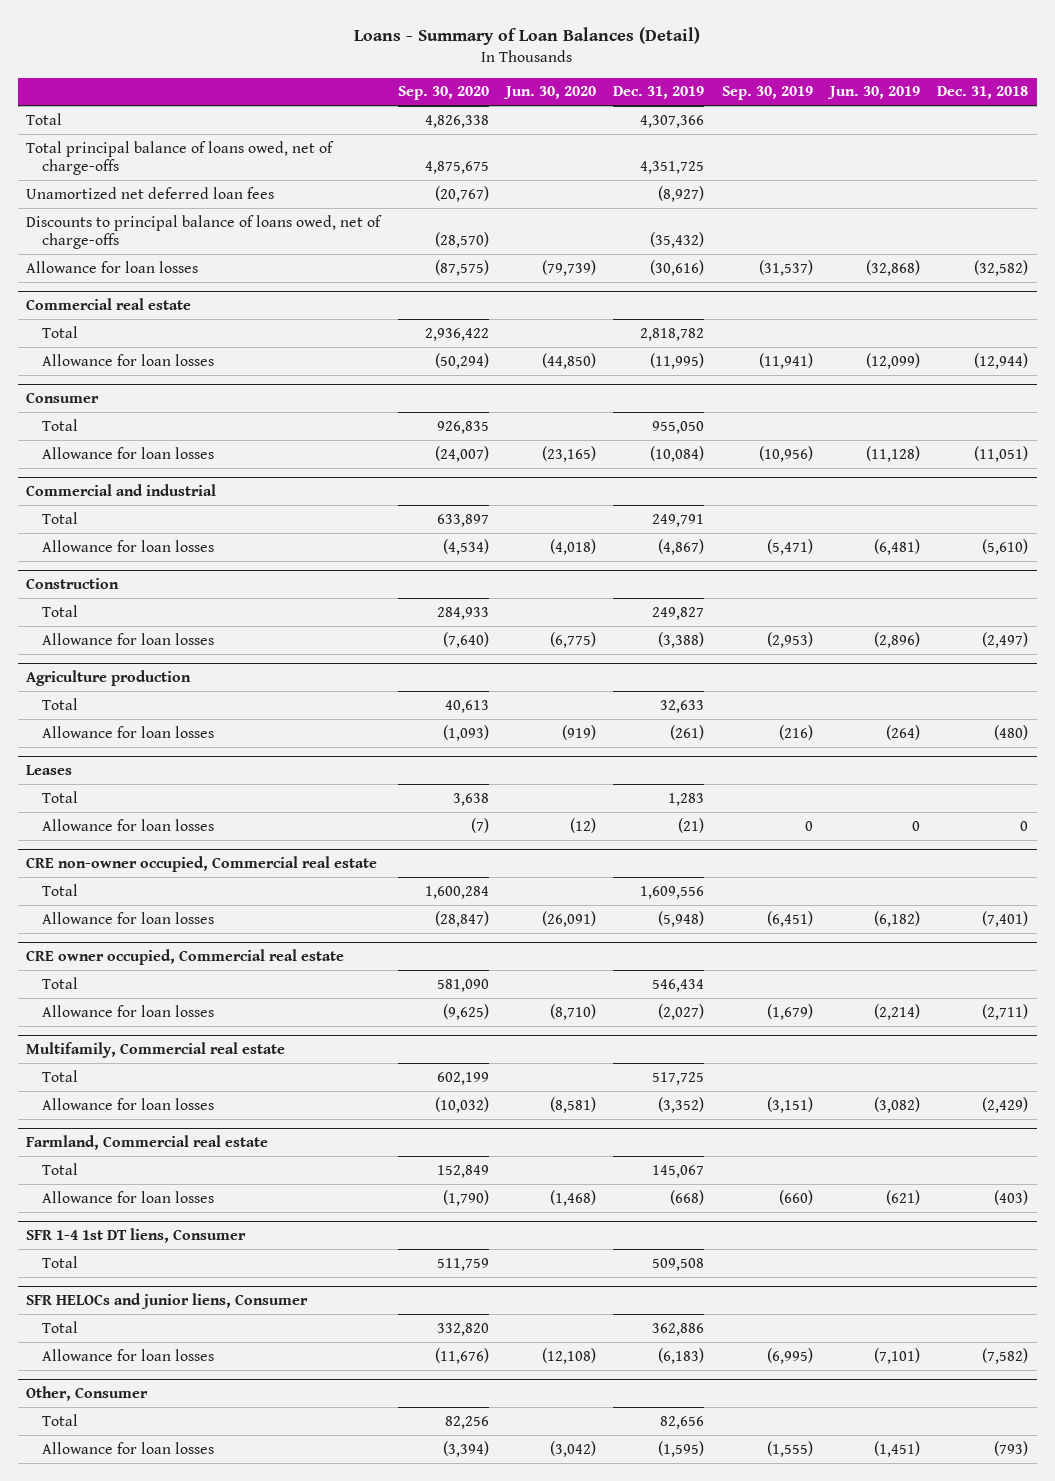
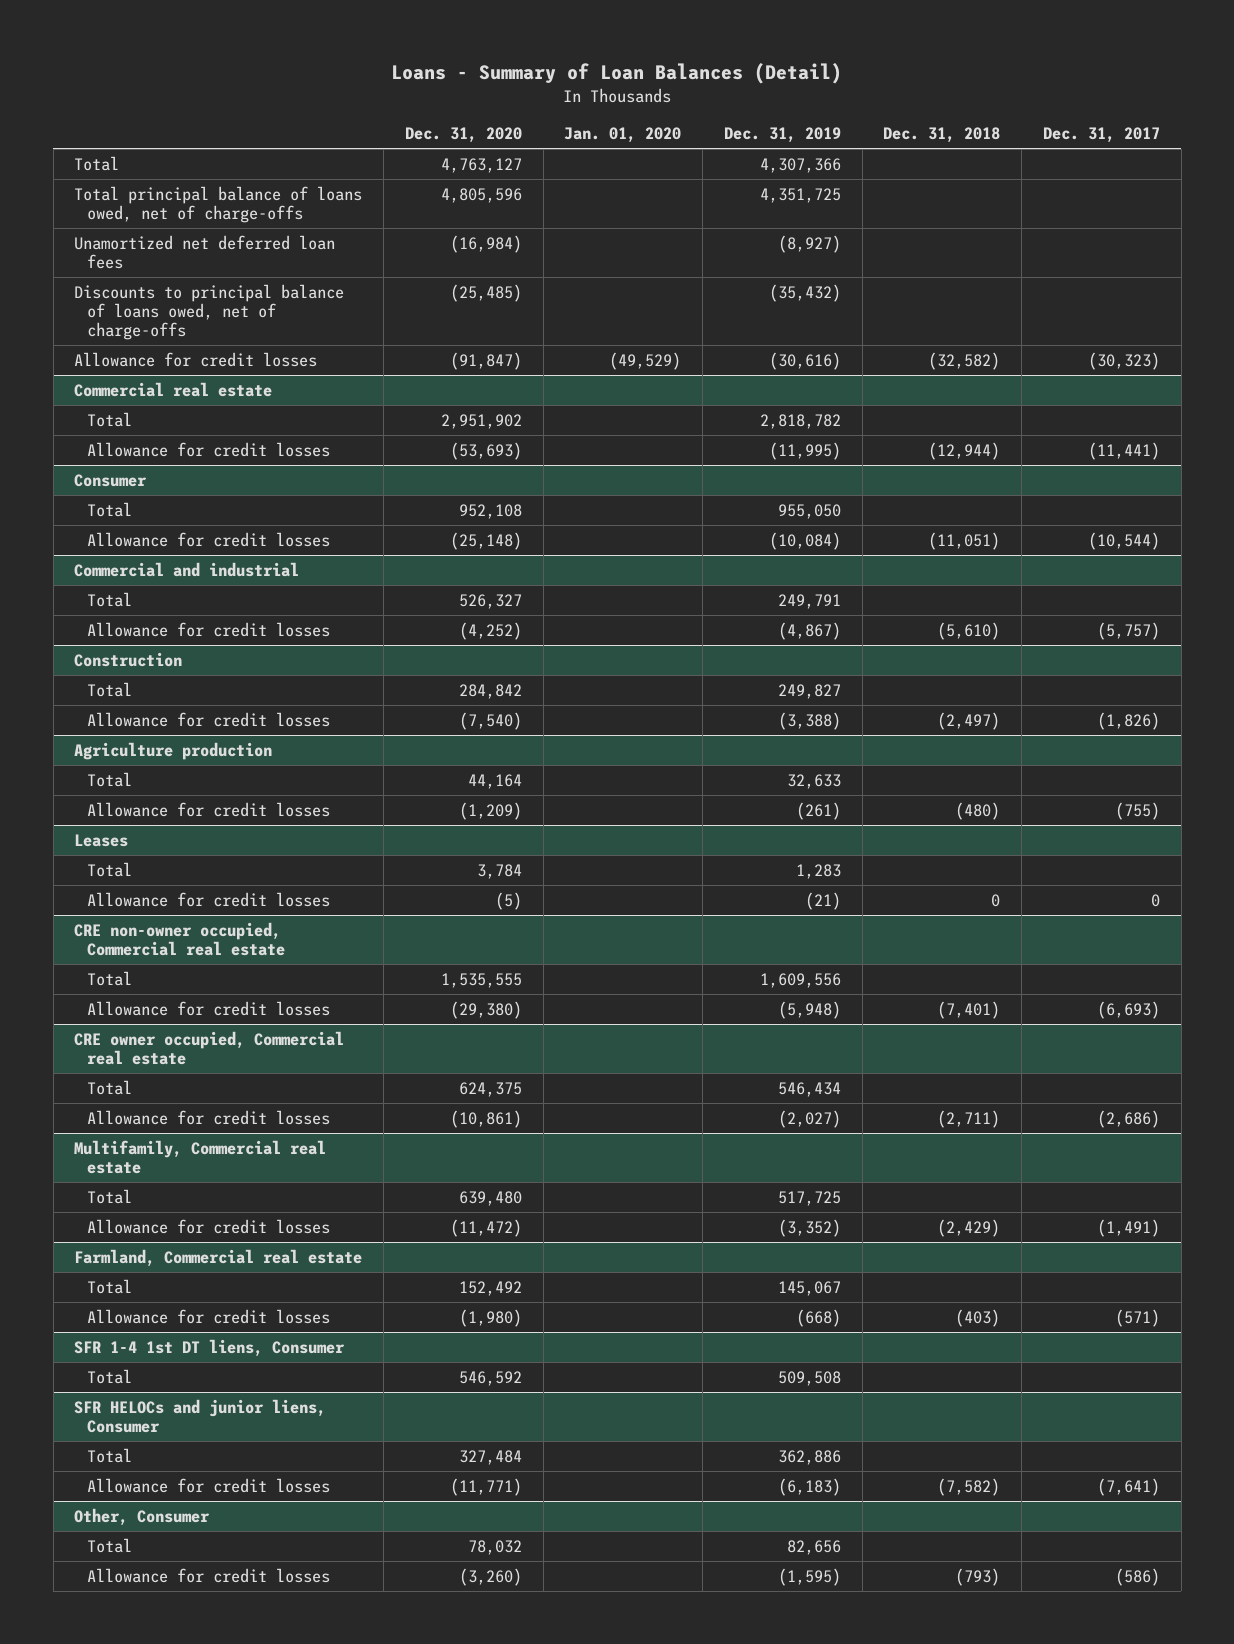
- | Sep. 30, 2020 | Jun. 30, 2020 | Dec. 31, 2019 | Sep. 30, 2019 | Jun. 30, 2019 | Dec. 31, 2018
+ | Dec. 31, 2020 | Jan. 01, 2020 | Dec. 31, 2019 | Dec. 31, 2018 | Dec. 31, 2017
- Allowance for loan losses | (87,575) | (79,739) | (30,616) | (31,537) | (32,868) | (32,582)
+ Allowance for credit losses | (91,847) | (49,529) | (30,616) | (32,582) | (30,323)
@ Commercial real estate
- Allowance for loan losses | (50,294) | (44,850) | (11,995) | (11,941) | (12,099) | (12,944)
+ Allowance for credit losses | (53,693) | | (11,995) | (12,944) | (11,441)
@ Consumer
- Allowance for loan losses | (24,007) | (23,165) | (10,084) | (10,956) | (11,128) | (11,051)
+ Allowance for credit losses | (25,148) | | (10,084) | (11,051) | (10,544)
@ Commercial and industrial
- Allowance for loan losses | (4,534) | (4,018) | (4,867) | (5,471) | (6,481) | (5,610)
+ Allowance for credit losses | (4,252) | | (4,867) | (5,610) | (5,757)
@ Construction
- Allowance for loan losses | (7,640) | (6,775) | (3,388) | (2,953) | (2,896) | (2,497)
+ Allowance for credit losses | (7,540) | | (3,388) | (2,497) | (1,826)
@ Agriculture production
- Allowance for loan losses | (1,093) | (919) | (261) | (216) | (264) | (480)
+ Allowance for credit losses | (1,209) | | (261) | (480) | (755)
@ Leases
- Allowance for loan losses | (7) | (12) | (21) | 0 | 0 | 0
+ Allowance for credit losses | (5) | | (21) | 0 | 0
@ CRE non-owner occupied, Commercial real estate
- Allowance for loan losses | (28,847) | (26,091) | (5,948) | (6,451) | (6,182) | (7,401)
+ Allowance for credit losses | (29,380) | | (5,948) | (7,401) | (6,693)
@ CRE owner occupied, Commercial real estate
- Allowance for loan losses | (9,625) | (8,710) | (2,027) | (1,679) | (2,214) | (2,711)
+ Allowance for credit losses | (10,861) | | (2,027) | (2,711) | (2,686)
@ Multifamily, Commercial real estate
- Allowance for loan losses | (10,032) | (8,581) | (3,352) | (3,151) | (3,082) | (2,429)
+ Allowance for credit losses | (11,472) | | (3,352) | (2,429) | (1,491)
@ Farmland, Commercial real estate
- Allowance for loan losses | (1,790) | (1,468) | (668) | (660) | (621) | (403)
+ Allowance for credit losses | (1,980) | | (668) | (403) | (571)
@ SFR HELOCs and junior liens, Consumer
- Allowance for loan losses | (11,676) | (12,108) | (6,183) | (6,995) | (7,101) | (7,582)
+ Allowance for credit losses | (11,771) | | (6,183) | (7,582) | (7,641)
@ Other, Consumer
- Allowance for loan losses | (3,394) | (3,042) | (1,595) | (1,555) | (1,451) | (793)
+ Allowance for credit losses | (3,260) | | (1,595) | (793) | (586)

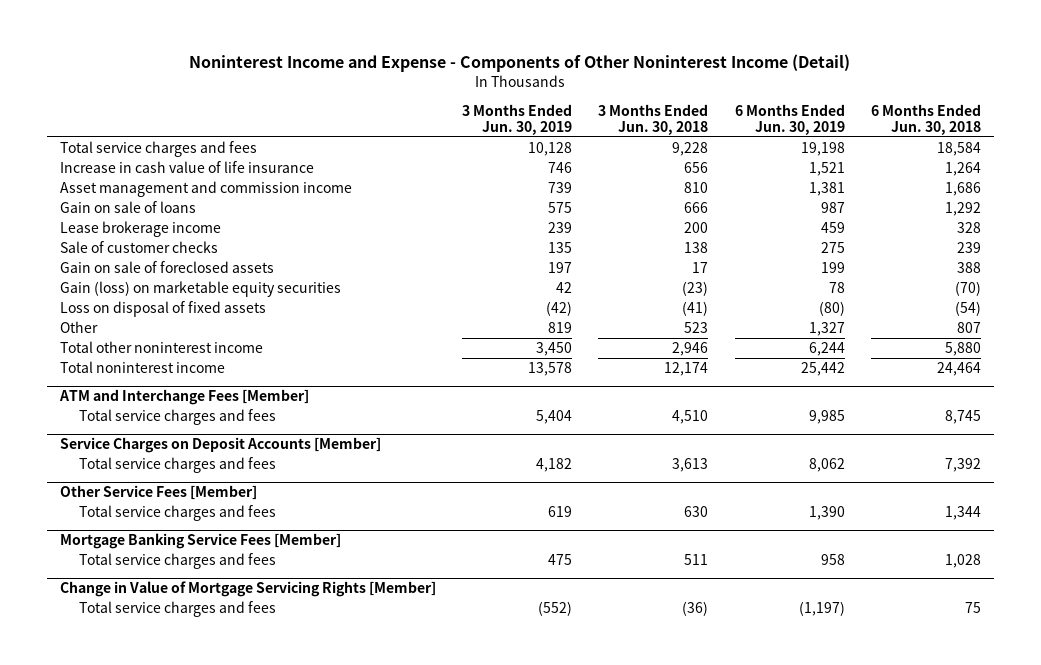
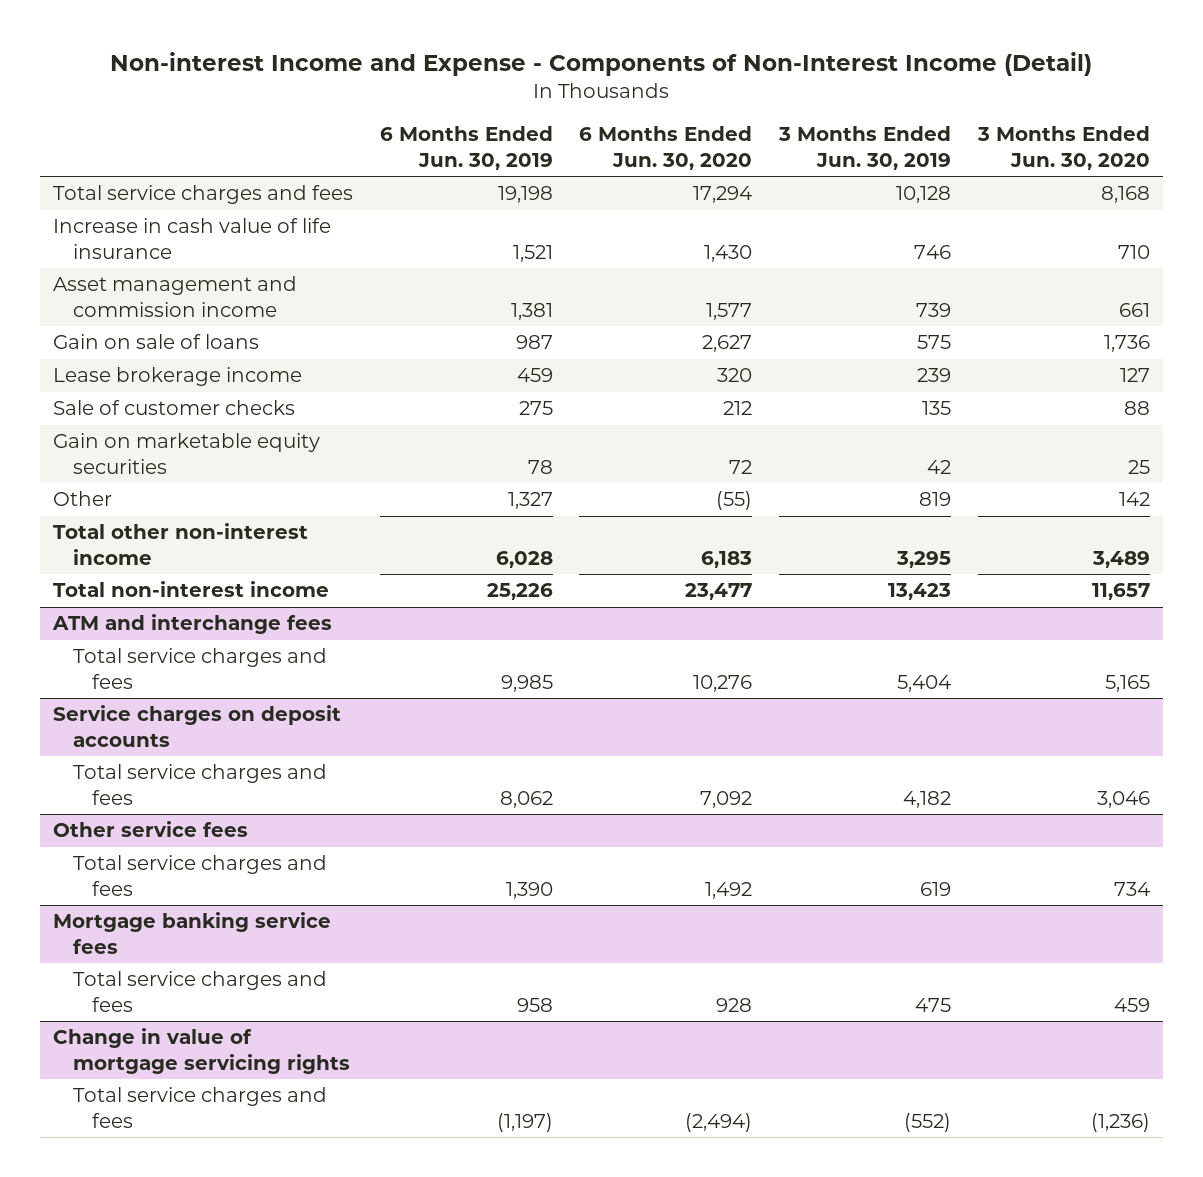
- Noninterest Income and Expense - Components of Other Noninterest Income (Detail)
+ Non-interest Income and Expense - Components of Non-Interest Income (Detail)
- | 3 Months Ended Jun. 30, 2019 | 3 Months Ended Jun. 30, 2018 | 6 Months Ended Jun. 30, 2019 | 6 Months Ended Jun. 30, 2018
+ | 6 Months Ended Jun. 30, 2019 | 6 Months Ended Jun. 30, 2020 | 3 Months Ended Jun. 30, 2019 | 3 Months Ended Jun. 30, 2020
- Gain on sale of foreclosed assets | 197 | 17 | 199 | 388
- Gain (loss) on marketable equity securities | 42 | (23) | 78 | (70)
- Loss on disposal of fixed assets | (42) | (41) | (80) | (54)
+ Gain on marketable equity securities | 78 | 72 | 42 | 25
- Total other noninterest income | 3,450 | 2,946 | 6,244 | 5,880
- Total noninterest income | 13,578 | 12,174 | 25,442 | 24,464
- ATM and Interchange Fees [Member]
+ Total other non-interest income | 6,028 | 6,183 | 3,295 | 3,489
+ Total non-interest income | 25,226 | 23,477 | 13,423 | 11,657
+ ATM and interchange fees
- Service Charges on Deposit Accounts [Member]
+ Service charges on deposit accounts
- Other Service Fees [Member]
+ Other service fees
- Mortgage Banking Service Fees [Member]
+ Mortgage banking service fees
- Change in Value of Mortgage Servicing Rights [Member]
+ Change in value of mortgage servicing rights

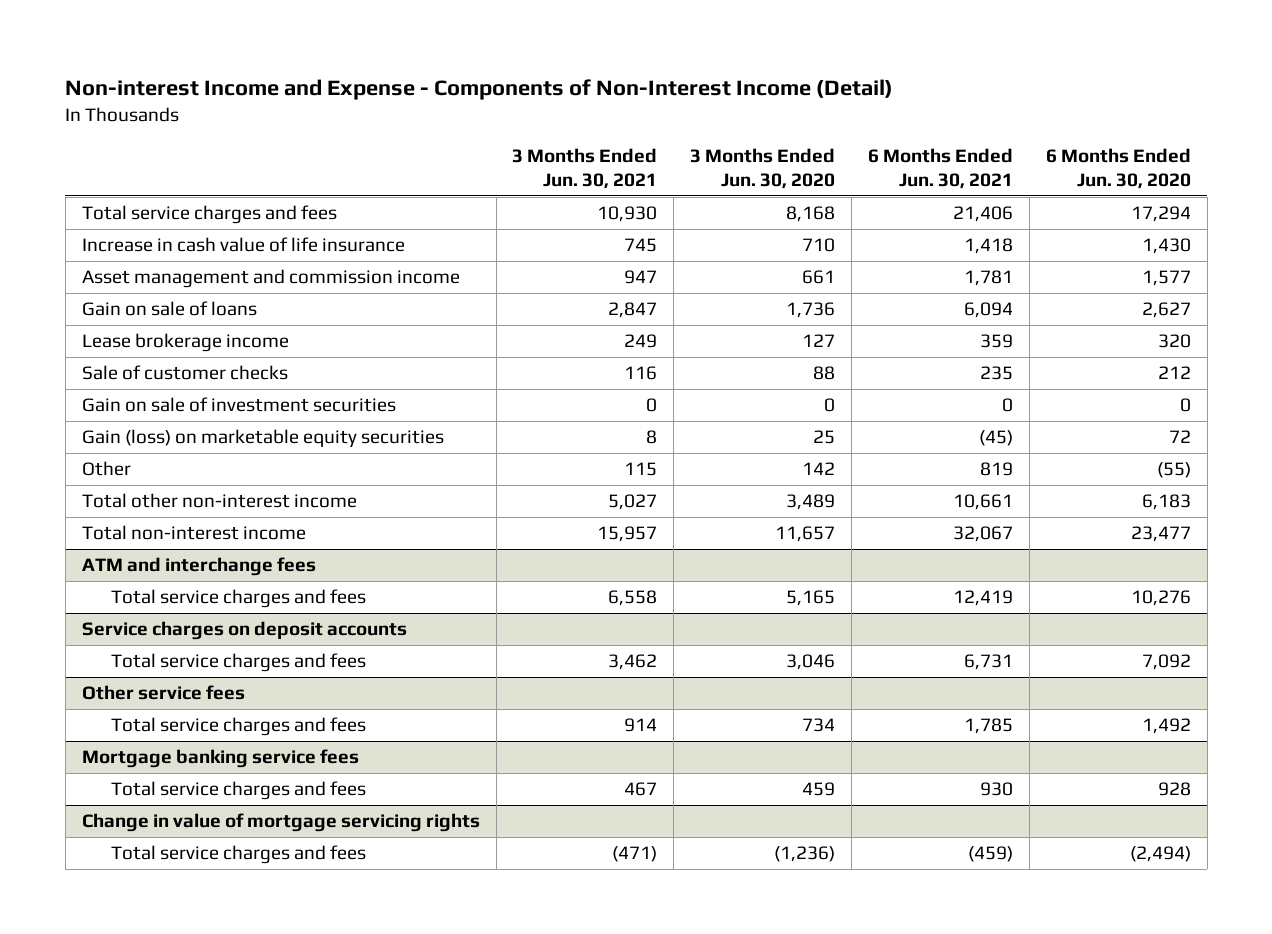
- | 6 Months Ended Jun. 30, 2019 | 6 Months Ended Jun. 30, 2020 | 3 Months Ended Jun. 30, 2019 | 3 Months Ended Jun. 30, 2020
+ | 3 Months Ended Jun. 30, 2021 | 3 Months Ended Jun. 30, 2020 | 6 Months Ended Jun. 30, 2021 | 6 Months Ended Jun. 30, 2020
- Gain on marketable equity securities | 78 | 72 | 42 | 25
+ Gain on sale of investment securities | 0 | 0 | 0 | 0
+ Gain (loss) on marketable equity securities | 8 | 25 | (45) | 72

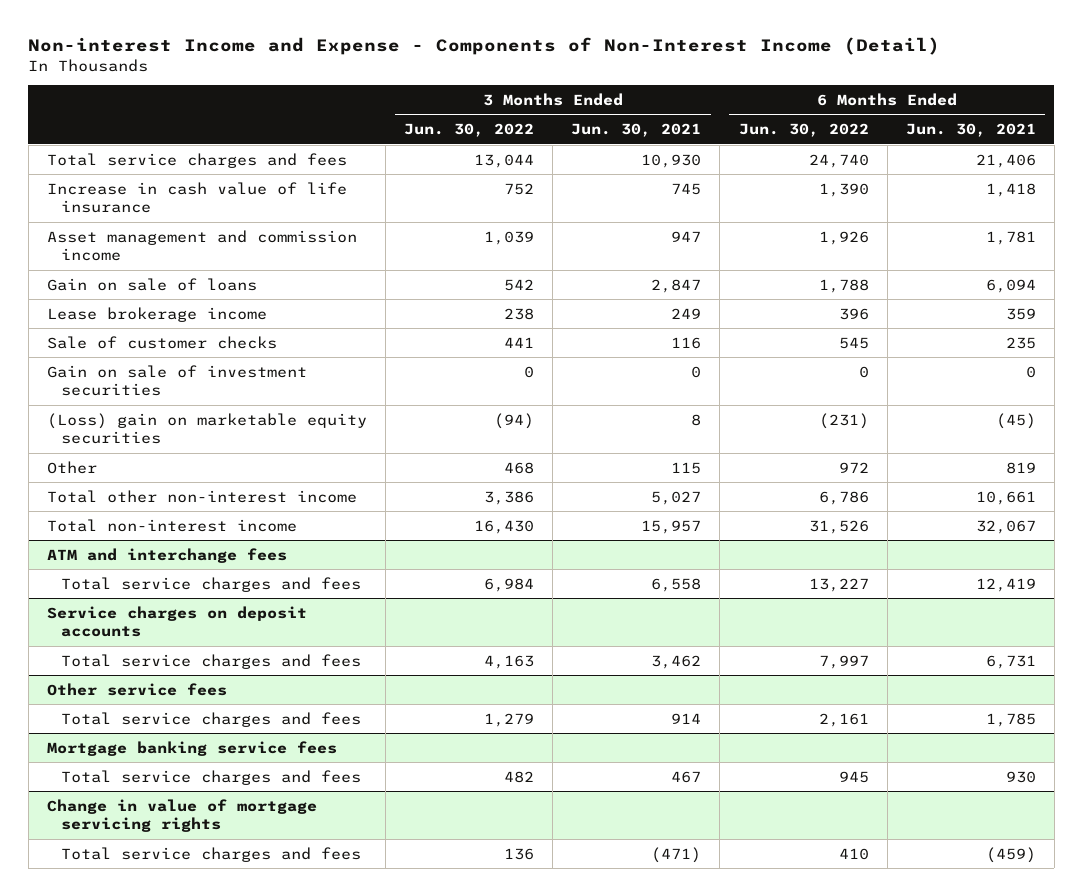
- | 3 Months Ended Jun. 30, 2021 | 3 Months Ended Jun. 30, 2020 | 6 Months Ended Jun. 30, 2021 | 6 Months Ended Jun. 30, 2020
+ | 3 Months Ended Jun. 30, 2022 | 3 Months Ended Jun. 30, 2021 | 6 Months Ended Jun. 30, 2022 | 6 Months Ended Jun. 30, 2021
- Gain (loss) on marketable equity securities | 8 | 25 | (45) | 72
+ (Loss) gain on marketable equity securities | (94) | 8 | (231) | (45)

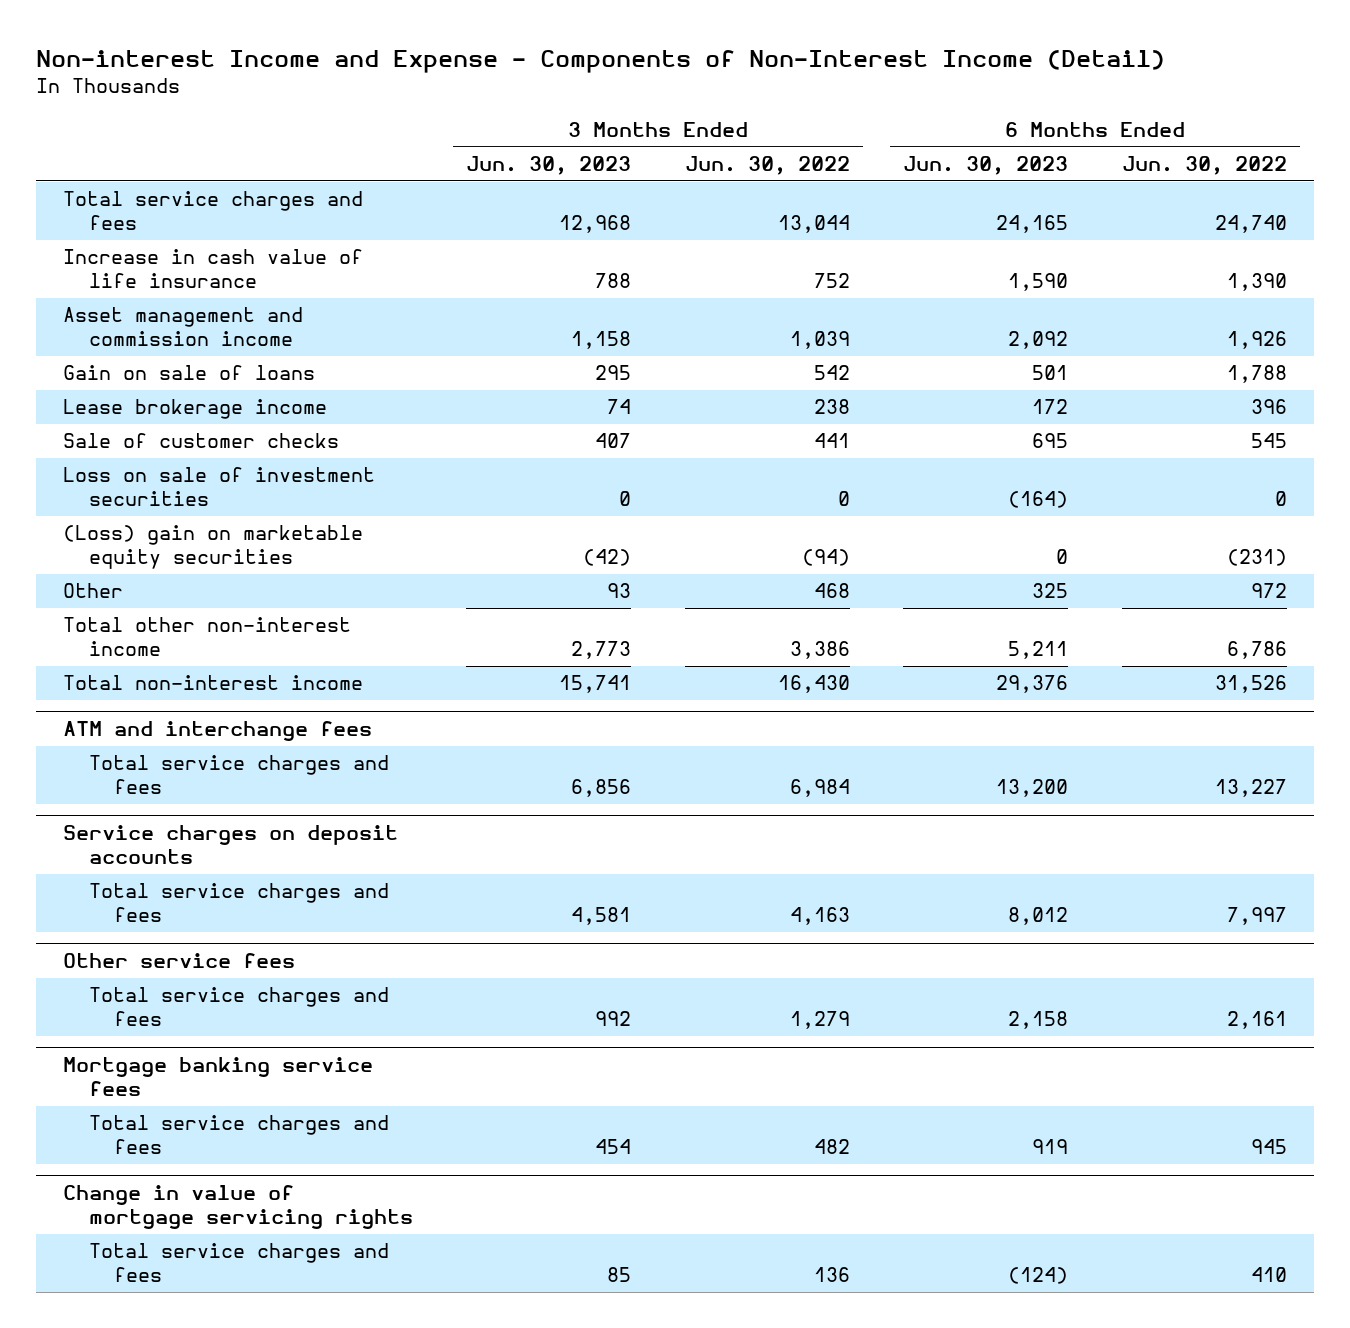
- | 3 Months Ended Jun. 30, 2022 | 3 Months Ended Jun. 30, 2021 | 6 Months Ended Jun. 30, 2022 | 6 Months Ended Jun. 30, 2021
+ | 3 Months Ended Jun. 30, 2023 | 3 Months Ended Jun. 30, 2022 | 6 Months Ended Jun. 30, 2023 | 6 Months Ended Jun. 30, 2022
- Gain on sale of investment securities | 0 | 0 | 0 | 0
+ Loss on sale of investment securities | 0 | 0 | (164) | 0

